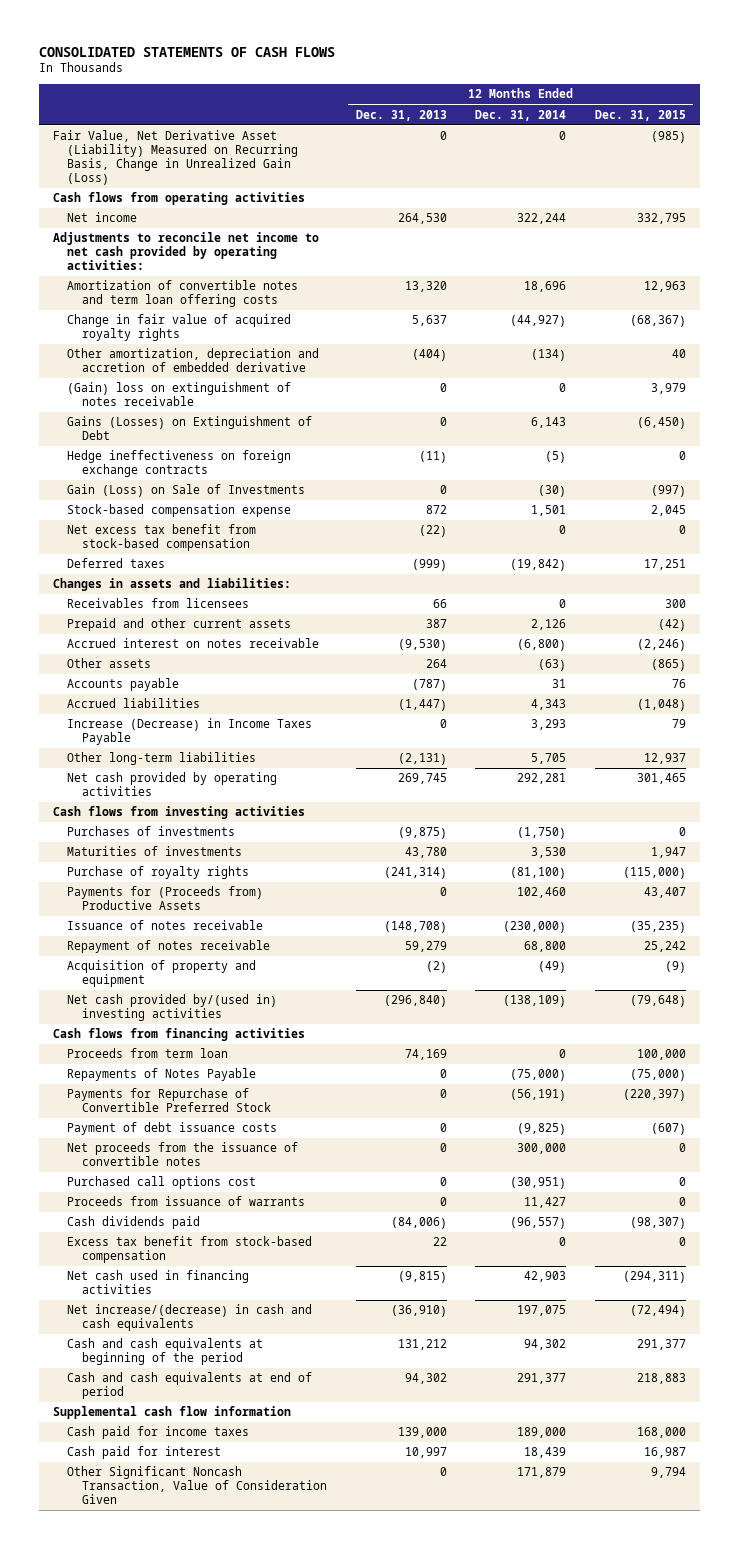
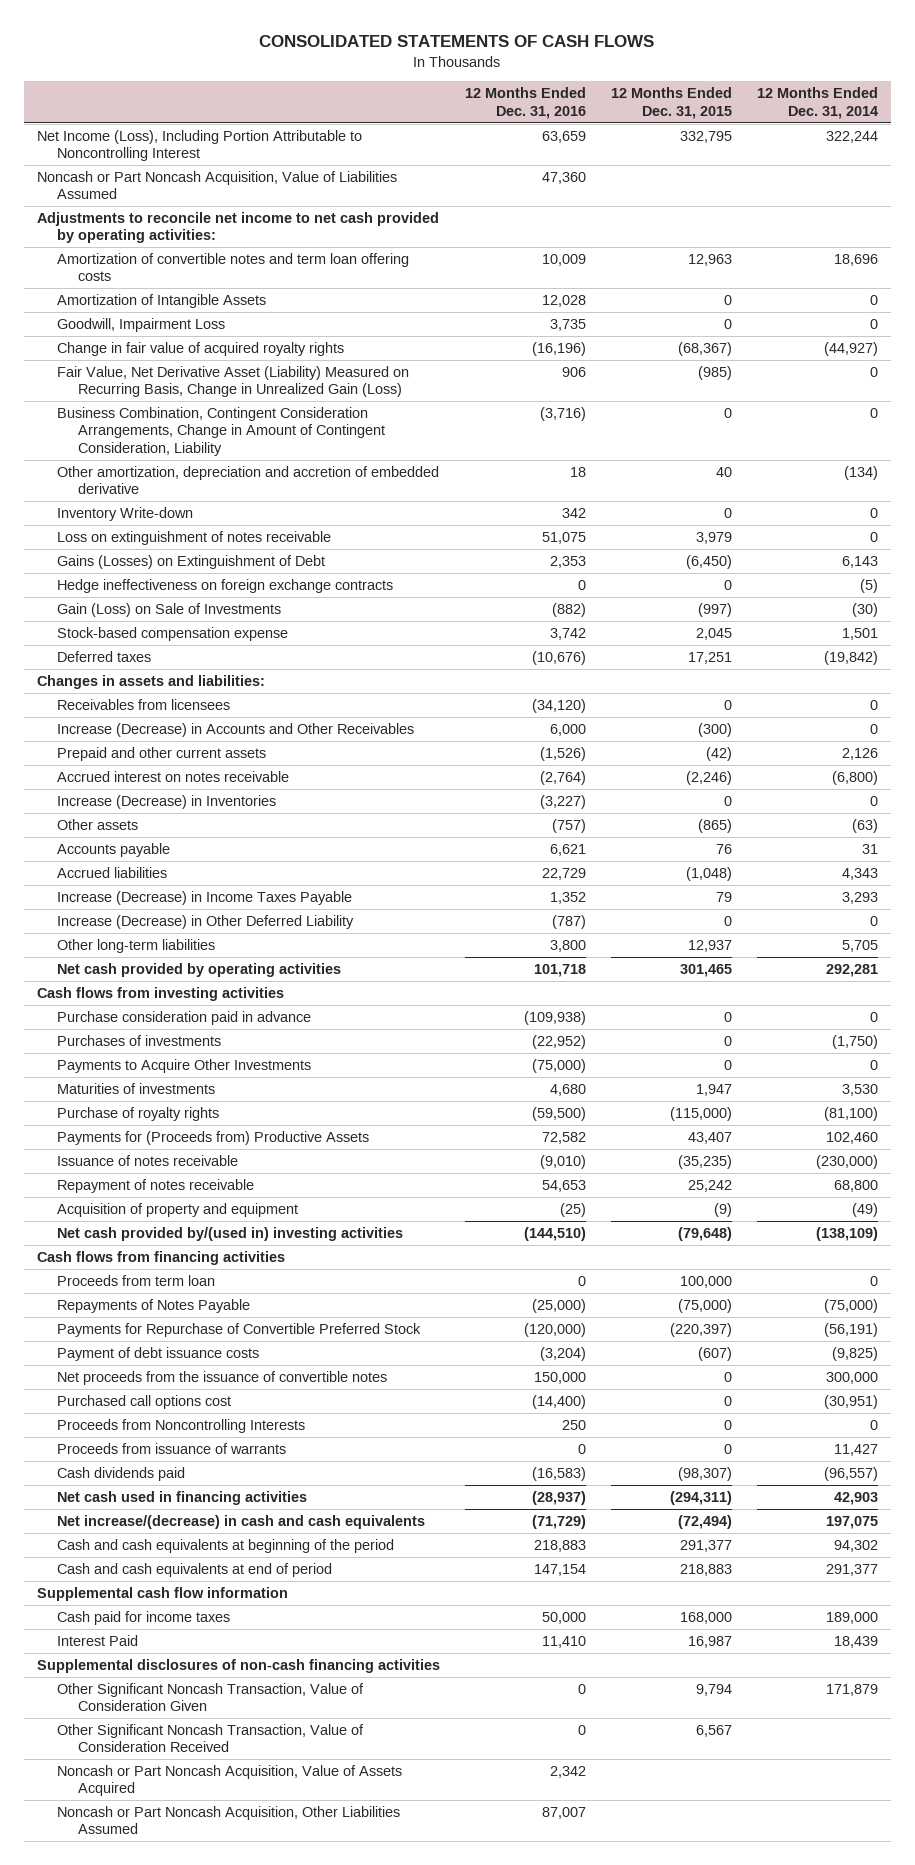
- | 12 Months Ended Dec. 31, 2013 | 12 Months Ended Dec. 31, 2014 | 12 Months Ended Dec. 31, 2015
+ | 12 Months Ended Dec. 31, 2016 | 12 Months Ended Dec. 31, 2015 | 12 Months Ended Dec. 31, 2014
- Cash flows from operating activities
- Net income | 264,530 | 322,244 | 332,795
+ Net Income (Loss), Including Portion Attributable to Noncontrolling Interest | 63,659 | 332,795 | 322,244
+ Noncash or Part Noncash Acquisition, Value of Liabilities Assumed | 47,360 | |
+ Amortization of Intangible Assets | 12,028 | 0 | 0
+ Goodwill, Impairment Loss | 3,735 | 0 | 0
moved down: Fair Value, Net Derivative Asset (Liability) Measured on Recurring Basis, Change in Unrealized Gain (Loss) | 906 | (985) | 0
+ Business Combination, Contingent Consideration Arrangements, Change in Amount of Contingent Consideration, Liability | (3,716) | 0 | 0
- (Gain) loss on extinguishment of notes receivable | 0 | 0 | 3,979
+ Inventory Write-down | 342 | 0 | 0
+ Loss on extinguishment of notes receivable | 51,075 | 3,979 | 0
- Net excess tax benefit from stock-based compensation | (22) | 0 | 0
- Receivables from licensees | 66 | 0 | 300
+ Receivables from licensees | (34,120) | 0 | 0
+ Increase (Decrease) in Accounts and Other Receivables | 6,000 | (300) | 0
+ Increase (Decrease) in Inventories | (3,227) | 0 | 0
+ Increase (Decrease) in Other Deferred Liability | (787) | 0 | 0
+ Purchase consideration paid in advance | (109,938) | 0 | 0
+ Payments to Acquire Other Investments | (75,000) | 0 | 0
+ Proceeds from Noncontrolling Interests | 250 | 0 | 0
- Excess tax benefit from stock-based compensation | 22 | 0 | 0
- Cash paid for interest | 10,997 | 18,439 | 16,987
+ Interest Paid | 11,410 | 16,987 | 18,439
+ Supplemental disclosures of non-cash financing activities
+ Other Significant Noncash Transaction, Value of Consideration Received | 0 | 6,567 |
+ Noncash or Part Noncash Acquisition, Value of Assets Acquired | 2,342 | |
+ Noncash or Part Noncash Acquisition, Other Liabilities Assumed | 87,007 | |

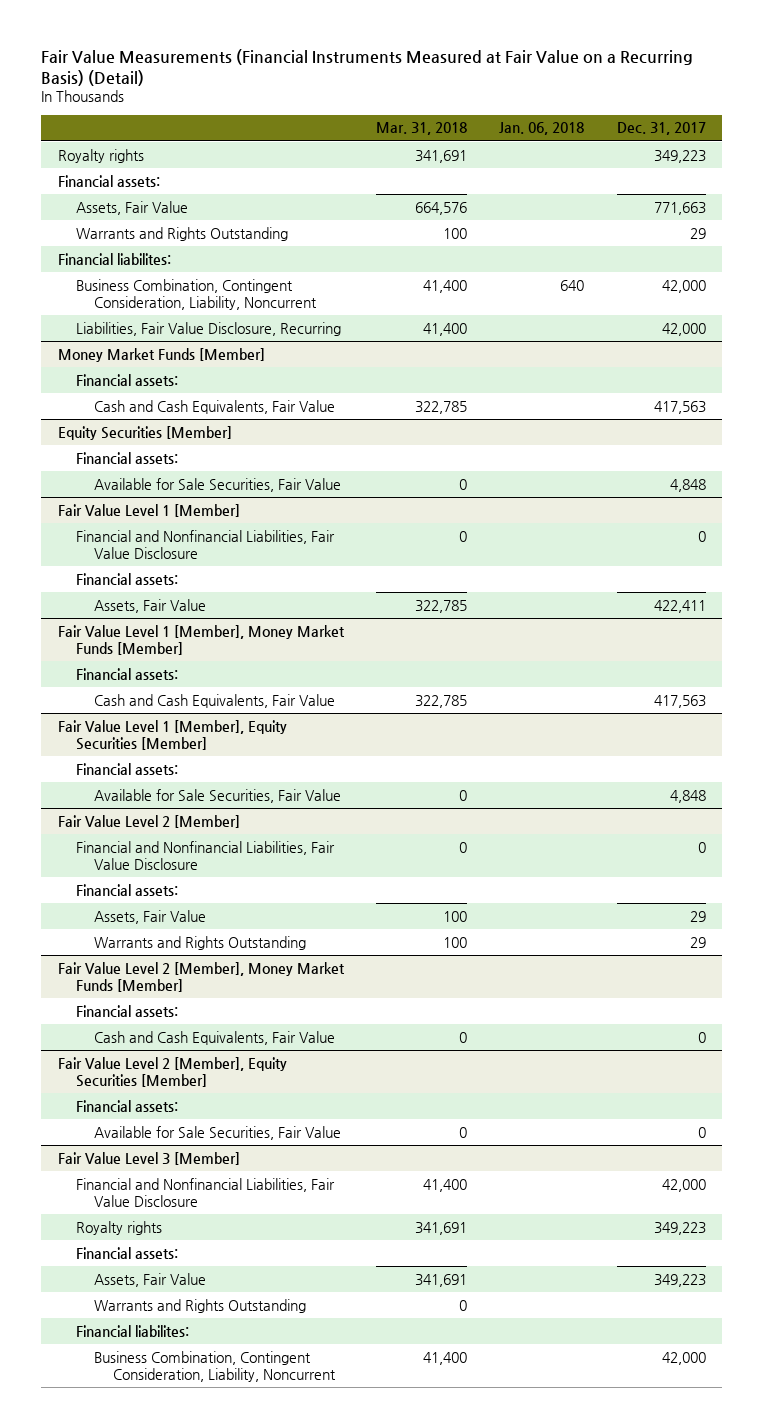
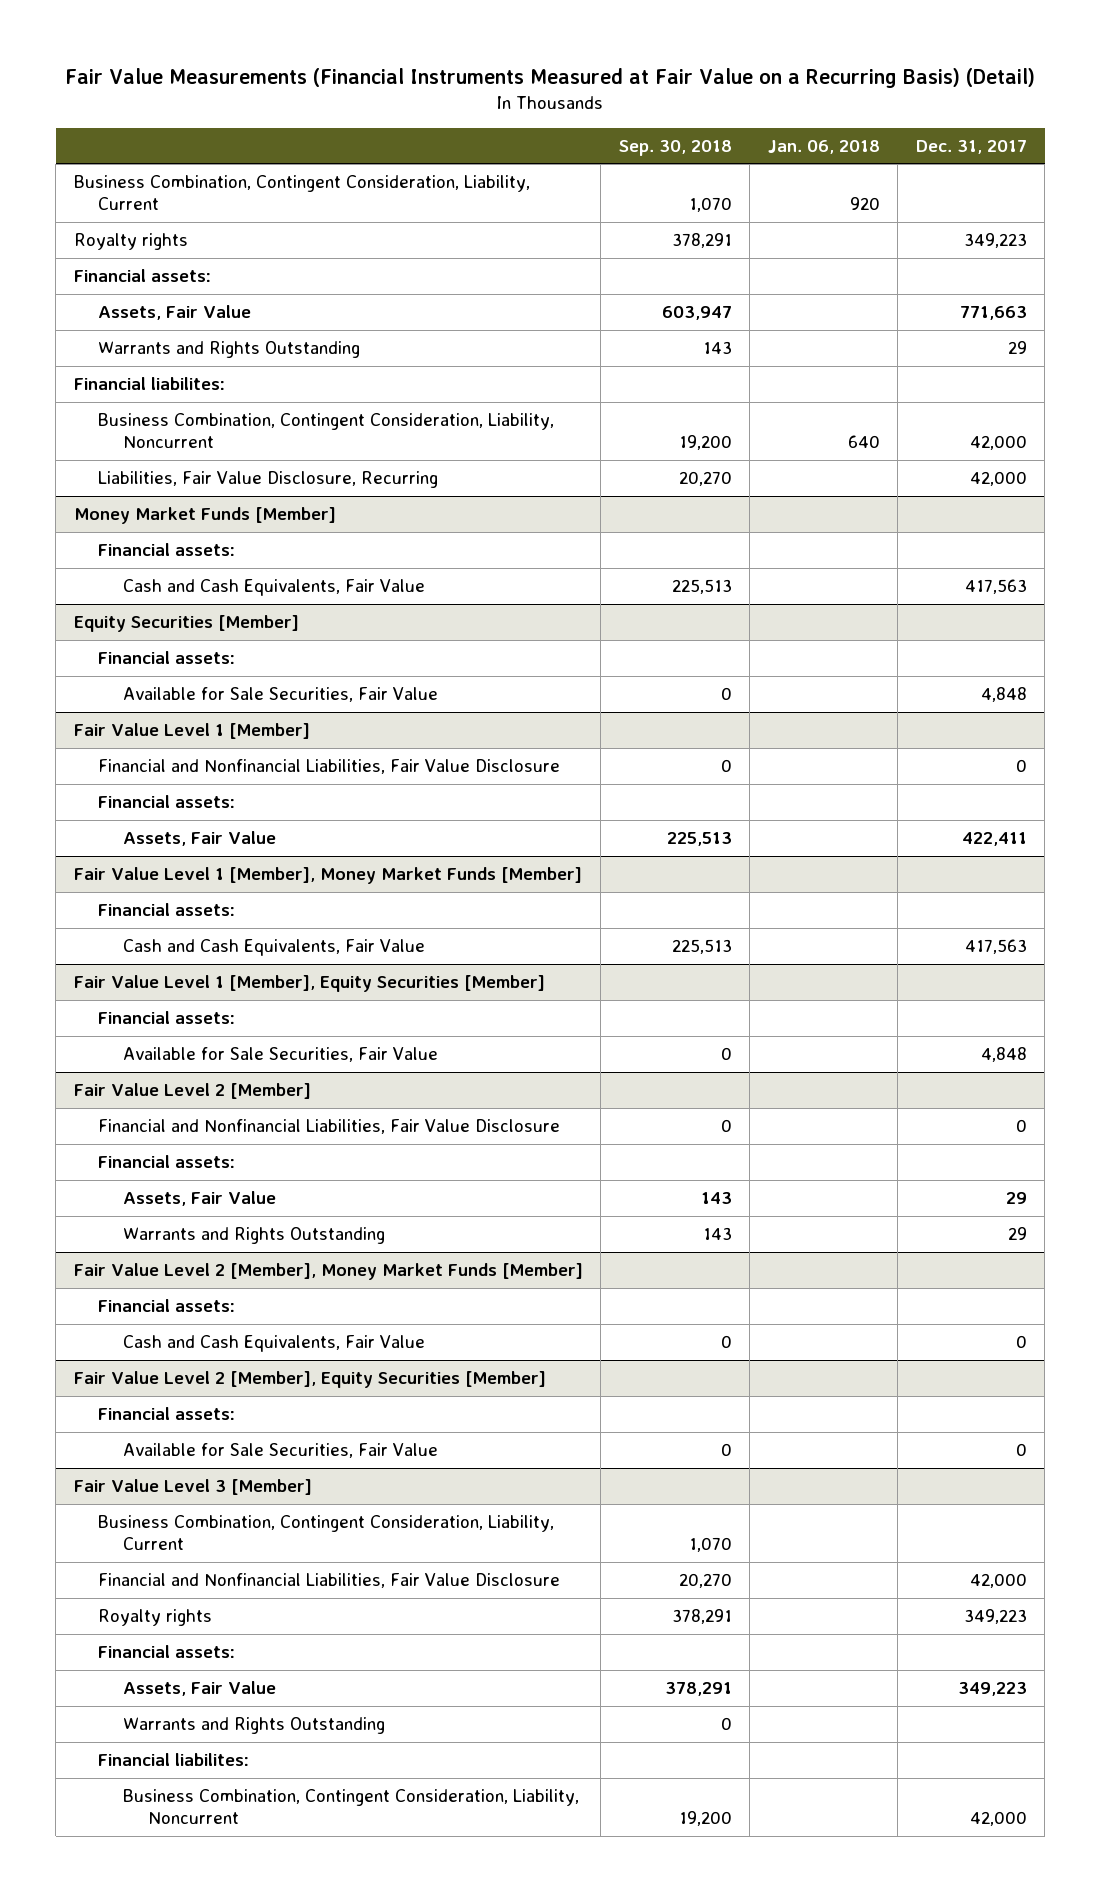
- | Mar. 31, 2018 | Jan. 06, 2018 | Dec. 31, 2017
+ | Sep. 30, 2018 | Jan. 06, 2018 | Dec. 31, 2017
+ Business Combination, Contingent Consideration, Liability, Current | 1,070 | 920 |
@ Fair Value Level 3 [Member]
+ Business Combination, Contingent Consideration, Liability, Current | 1,070 | |

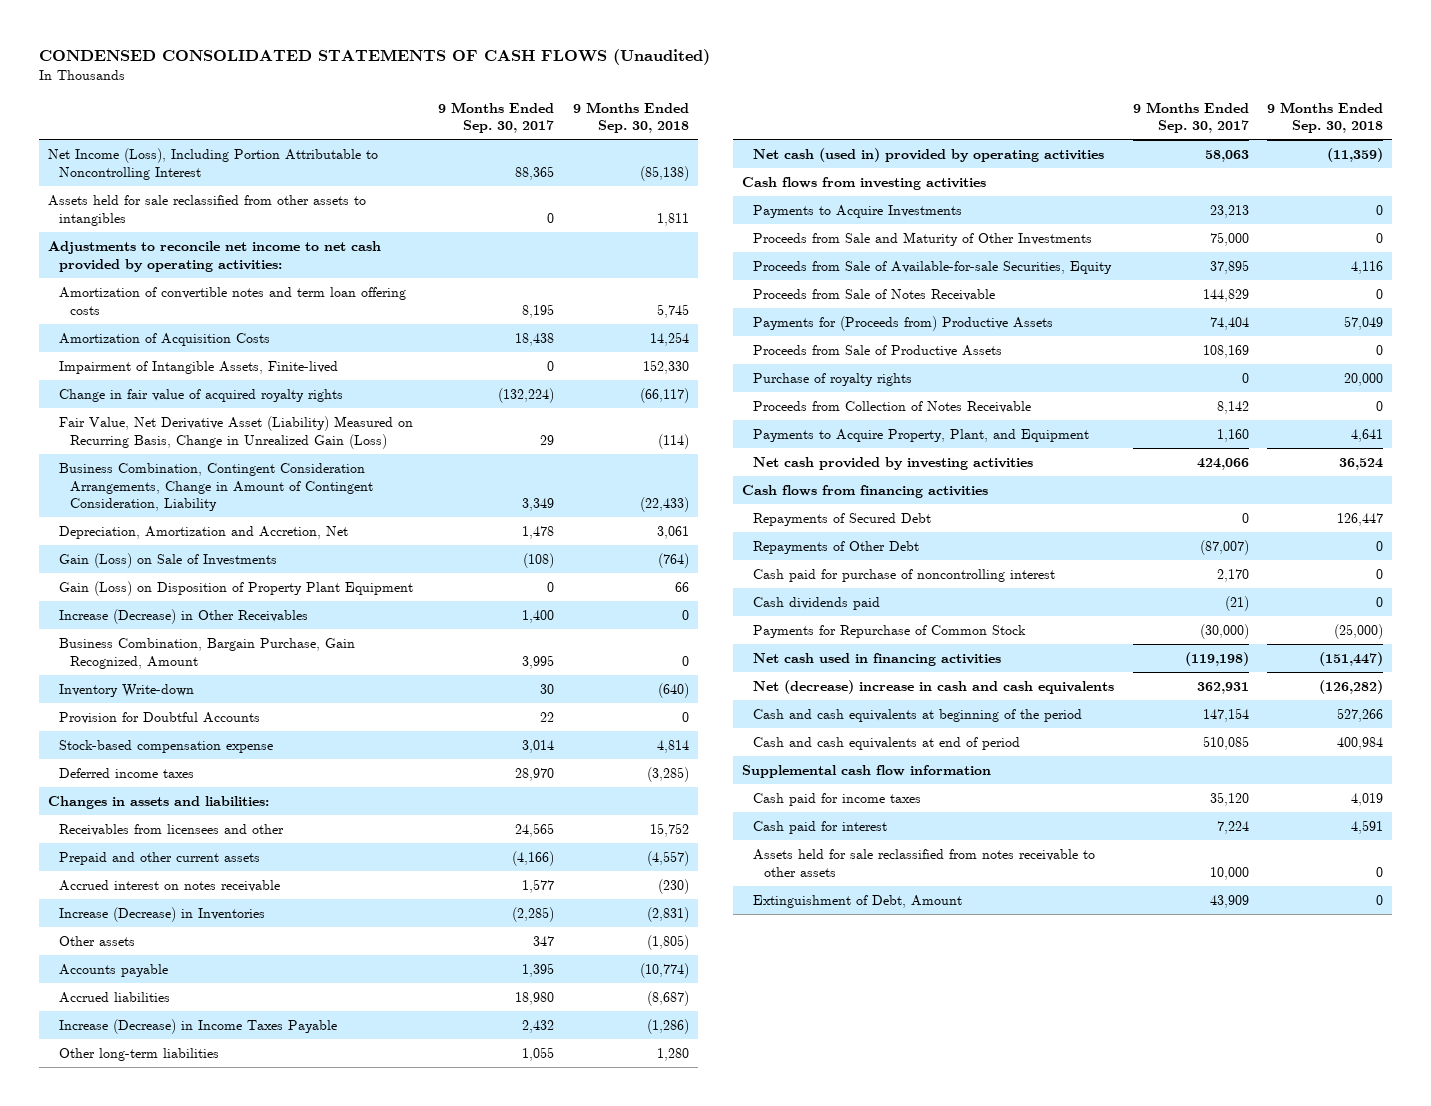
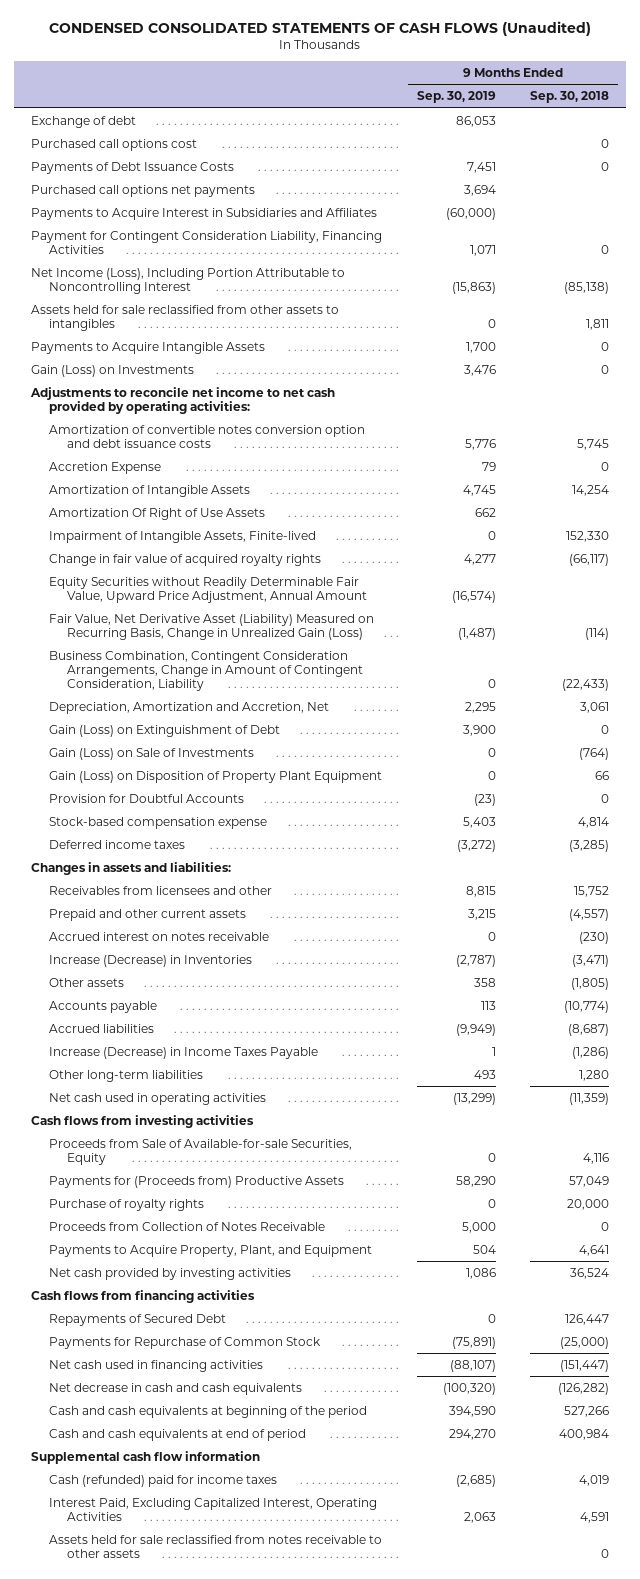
- | 9 Months Ended Sep. 30, 2017 | 9 Months Ended Sep. 30, 2018
+ | 9 Months Ended Sep. 30, 2019 | 9 Months Ended Sep. 30, 2018
+ Exchange of debt | 86,053 |
+ Purchased call options cost | | 0
+ Payments of Debt Issuance Costs | 7,451 | 0
+ Purchased call options net payments | 3,694 |
+ Payments to Acquire Interest in Subsidiaries and Affiliates | (60,000) |
+ Payment for Contingent Consideration Liability, Financing Activities | 1,071 | 0
+ Payments to Acquire Intangible Assets | 1,700 | 0
+ Gain (Loss) on Investments | 3,476 | 0
- Amortization of convertible notes and term loan offering costs | 8,195 | 5,745
- Amortization of Acquisition Costs | 18,438 | 14,254
+ Amortization of convertible notes conversion option and debt issuance costs | 5,776 | 5,745
+ Accretion Expense | 79 | 0
+ Amortization of Intangible Assets | 4,745 | 14,254
+ Amortization Of Right of Use Assets | 662 |
+ Equity Securities without Readily Determinable Fair Value, Upward Price Adjustment, Annual Amount | (16,574) |
+ Gain (Loss) on Extinguishment of Debt | 3,900 | 0
- Increase (Decrease) in Other Receivables | 1,400 | 0
- Business Combination, Bargain Purchase, Gain Recognized, Amount | 3,995 | 0
- Inventory Write-down | 30 | (640)
- Increase (Decrease) in Inventories | (2,285) | (2,831)
+ Increase (Decrease) in Inventories | (2,787) | (3,471)
- Net cash (used in) provided by operating activities | 58,063 | (11,359)
+ Net cash used in operating activities | (13,299) | (11,359)
- Payments to Acquire Investments | 23,213 | 0
- Proceeds from Sale and Maturity of Other Investments | 75,000 | 0
- Proceeds from Sale of Notes Receivable | 144,829 | 0
- Proceeds from Sale of Productive Assets | 108,169 | 0
- Repayments of Other Debt | (87,007) | 0
- Cash paid for purchase of noncontrolling interest | 2,170 | 0
- Cash dividends paid | (21) | 0
- Net (decrease) increase in cash and cash equivalents | 362,931 | (126,282)
+ Net decrease in cash and cash equivalents | (100,320) | (126,282)
- Cash paid for income taxes | 35,120 | 4,019
- Cash paid for interest | 7,224 | 4,591
+ Cash (refunded) paid for income taxes | (2,685) | 4,019
+ Interest Paid, Excluding Capitalized Interest, Operating Activities | 2,063 | 4,591
- Extinguishment of Debt, Amount | 43,909 | 0

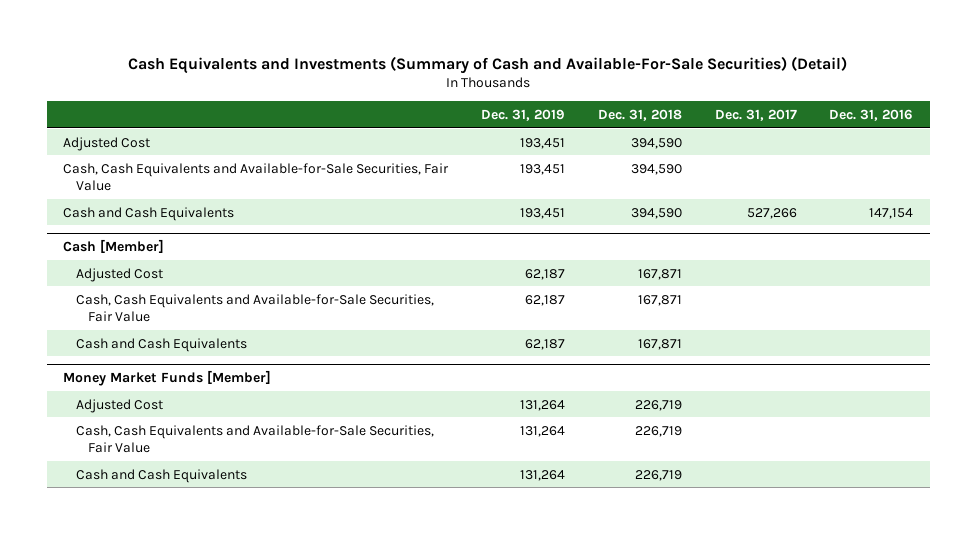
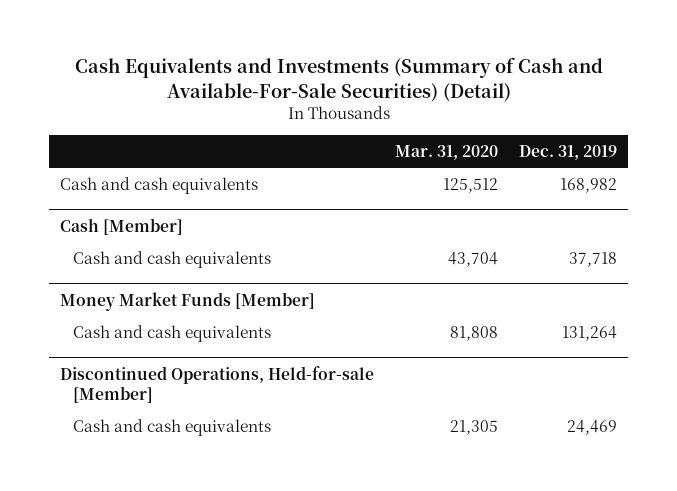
- | Dec. 31, 2019 | Dec. 31, 2018 | Dec. 31, 2017 | Dec. 31, 2016
+ | Mar. 31, 2020 | Dec. 31, 2019
- Adjusted Cost | 193,451 | 394,590 | |
- Cash, Cash Equivalents and Available-for-Sale Securities, Fair Value | 193,451 | 394,590 | |
- Cash and Cash Equivalents | 193,451 | 394,590 | 527,266 | 147,154
+ Cash and cash equivalents | 125,512 | 168,982
@ Cash [Member]
- Adjusted Cost | 62,187 | 167,871 | |
- Cash, Cash Equivalents and Available-for-Sale Securities, Fair Value | 62,187 | 167,871 | |
- Cash and Cash Equivalents | 62,187 | 167,871 | |
+ Cash and cash equivalents | 43,704 | 37,718
@ Money Market Funds [Member]
- Adjusted Cost | 131,264 | 226,719 | |
- Cash, Cash Equivalents and Available-for-Sale Securities, Fair Value | 131,264 | 226,719 | |
- Cash and Cash Equivalents | 131,264 | 226,719 | |
+ Cash and cash equivalents | 81,808 | 131,264
+ Discontinued Operations, Held-for-sale [Member]
+ Cash and cash equivalents | 21,305 | 24,469

